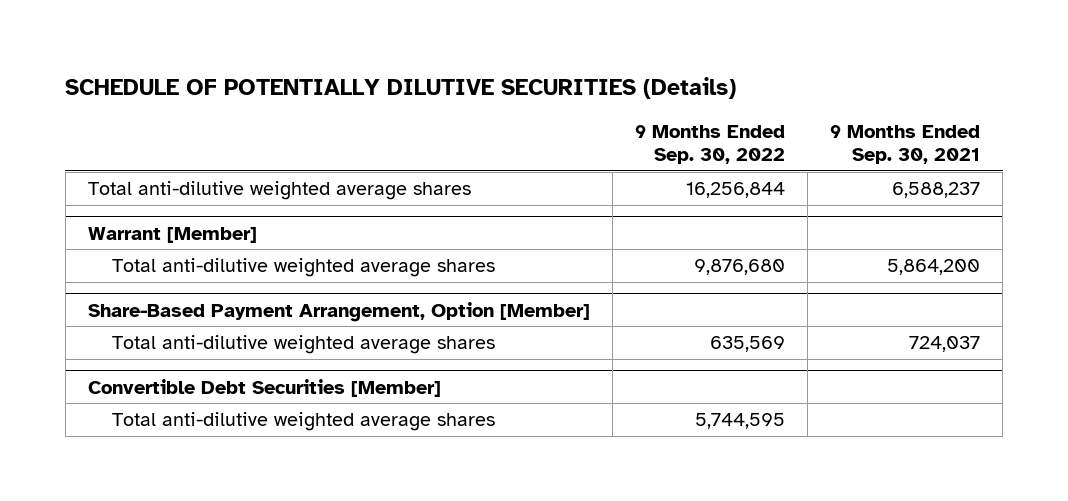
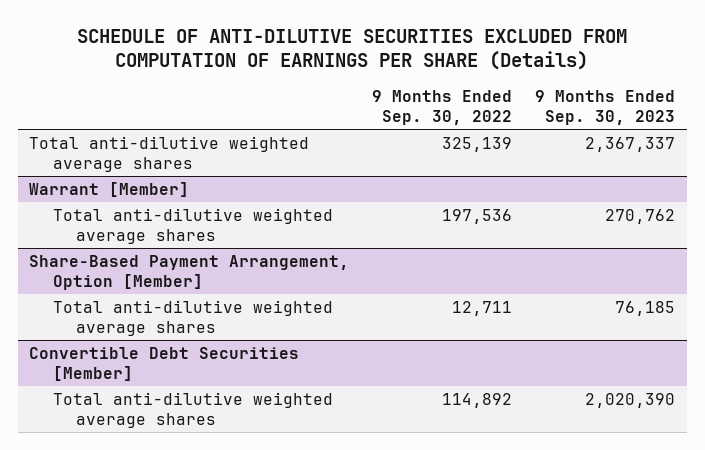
- SCHEDULE OF POTENTIALLY DILUTIVE SECURITIES (Details)
+ SCHEDULE OF ANTI-DILUTIVE SECURITIES EXCLUDED FROM COMPUTATION OF EARNINGS PER SHARE (Details)
- | 9 Months Ended Sep. 30, 2022 | 9 Months Ended Sep. 30, 2021
+ | 9 Months Ended Sep. 30, 2022 | 9 Months Ended Sep. 30, 2023
- Total anti-dilutive weighted average shares | 16,256,844 | 6,588,237
+ Total anti-dilutive weighted average shares | 325,139 | 2,367,337
@ Warrant [Member]
- Total anti-dilutive weighted average shares | 9,876,680 | 5,864,200
+ Total anti-dilutive weighted average shares | 197,536 | 270,762
@ Share-Based Payment Arrangement, Option [Member]
- Total anti-dilutive weighted average shares | 635,569 | 724,037
+ Total anti-dilutive weighted average shares | 12,711 | 76,185
@ Convertible Debt Securities [Member]
- Total anti-dilutive weighted average shares | 5,744,595 |
+ Total anti-dilutive weighted average shares | 114,892 | 2,020,390

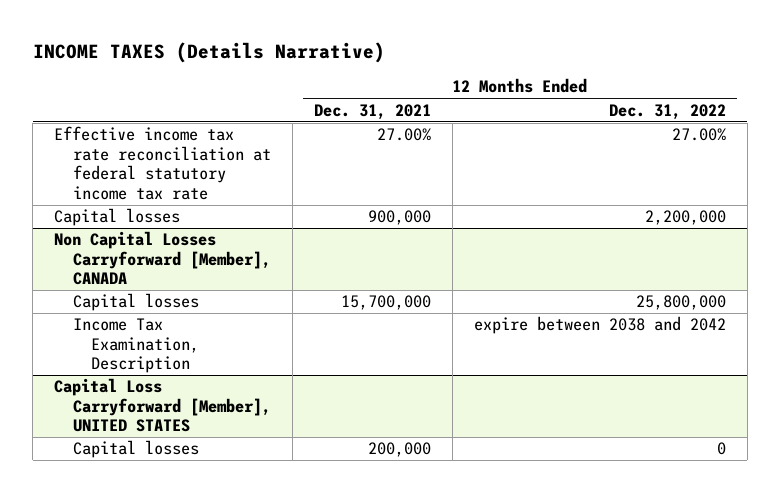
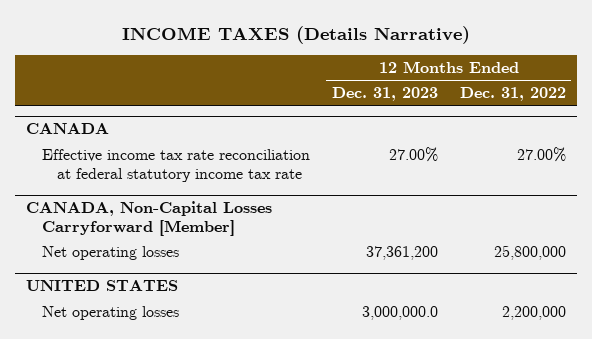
- | 12 Months Ended Dec. 31, 2021 | 12 Months Ended Dec. 31, 2022
+ | 12 Months Ended Dec. 31, 2023 | 12 Months Ended Dec. 31, 2022
+ CANADA
- Capital losses | 900,000 | 2,200,000
- Non Capital Losses Carryforward [Member], CANADA
- Capital losses | 15,700,000 | 25,800,000
- Income Tax Examination, Description | | expire between 2038 and 2042
- Capital Loss Carryforward [Member], UNITED STATES
- Capital losses | 200,000 | 0
+ CANADA, Non-Capital Losses Carryforward [Member]
+ Net operating losses | 37,361,200 | 25,800,000
+ UNITED STATES
+ Net operating losses | 3,000,000.0 | 2,200,000

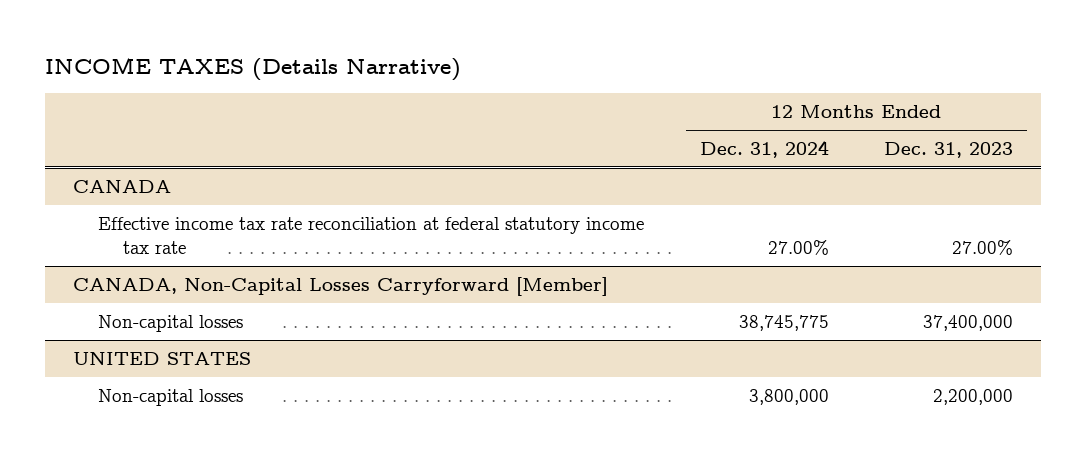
- | 12 Months Ended Dec. 31, 2023 | 12 Months Ended Dec. 31, 2022
+ | 12 Months Ended Dec. 31, 2024 | 12 Months Ended Dec. 31, 2023
@ CANADA, Non-Capital Losses Carryforward [Member]
- Net operating losses | 37,361,200 | 25,800,000
+ Non-capital losses | 38,745,775 | 37,400,000
@ UNITED STATES
- Net operating losses | 3,000,000.0 | 2,200,000
+ Non-capital losses | 3,800,000 | 2,200,000

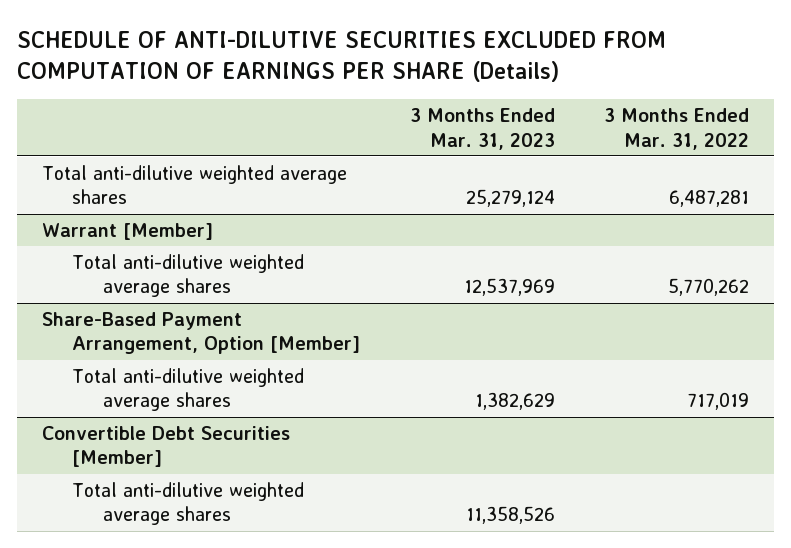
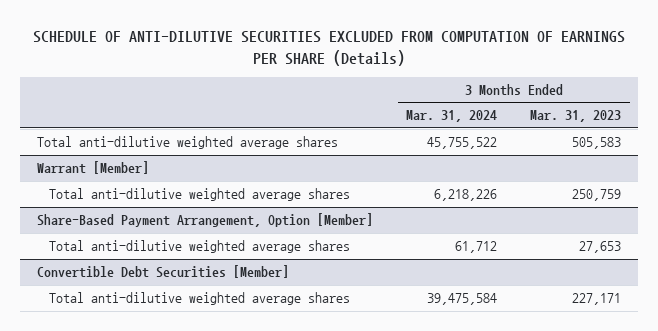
- | 3 Months Ended Mar. 31, 2023 | 3 Months Ended Mar. 31, 2022
+ | 3 Months Ended Mar. 31, 2024 | 3 Months Ended Mar. 31, 2023
- Total anti-dilutive weighted average shares | 25,279,124 | 6,487,281
+ Total anti-dilutive weighted average shares | 45,755,522 | 505,583
@ Warrant [Member]
- Total anti-dilutive weighted average shares | 12,537,969 | 5,770,262
+ Total anti-dilutive weighted average shares | 6,218,226 | 250,759
@ Share-Based Payment Arrangement, Option [Member]
- Total anti-dilutive weighted average shares | 1,382,629 | 717,019
+ Total anti-dilutive weighted average shares | 61,712 | 27,653
@ Convertible Debt Securities [Member]
- Total anti-dilutive weighted average shares | 11,358,526 |
+ Total anti-dilutive weighted average shares | 39,475,584 | 227,171

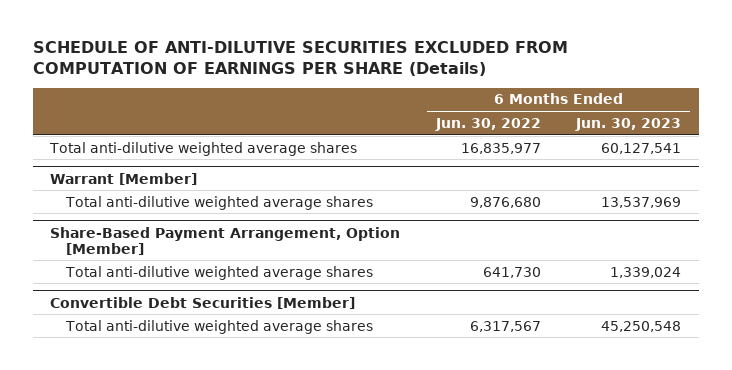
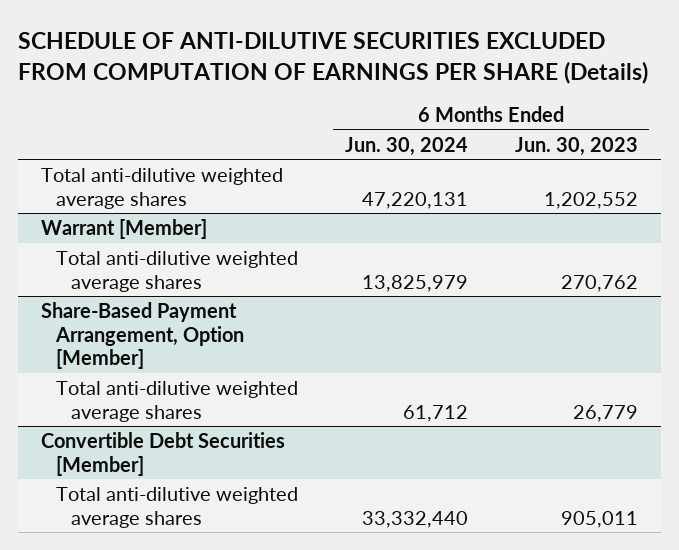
- | 6 Months Ended Jun. 30, 2022 | 6 Months Ended Jun. 30, 2023
+ | 6 Months Ended Jun. 30, 2024 | 6 Months Ended Jun. 30, 2023
- Total anti-dilutive weighted average shares | 16,835,977 | 60,127,541
+ Total anti-dilutive weighted average shares | 47,220,131 | 1,202,552
@ Warrant [Member]
- Total anti-dilutive weighted average shares | 9,876,680 | 13,537,969
+ Total anti-dilutive weighted average shares | 13,825,979 | 270,762
@ Share-Based Payment Arrangement, Option [Member]
- Total anti-dilutive weighted average shares | 641,730 | 1,339,024
+ Total anti-dilutive weighted average shares | 61,712 | 26,779
@ Convertible Debt Securities [Member]
- Total anti-dilutive weighted average shares | 6,317,567 | 45,250,548
+ Total anti-dilutive weighted average shares | 33,332,440 | 905,011

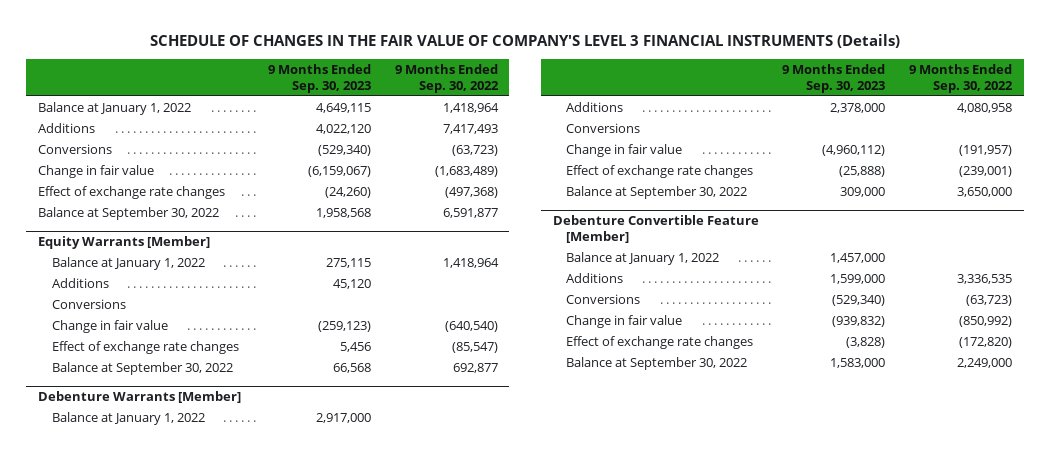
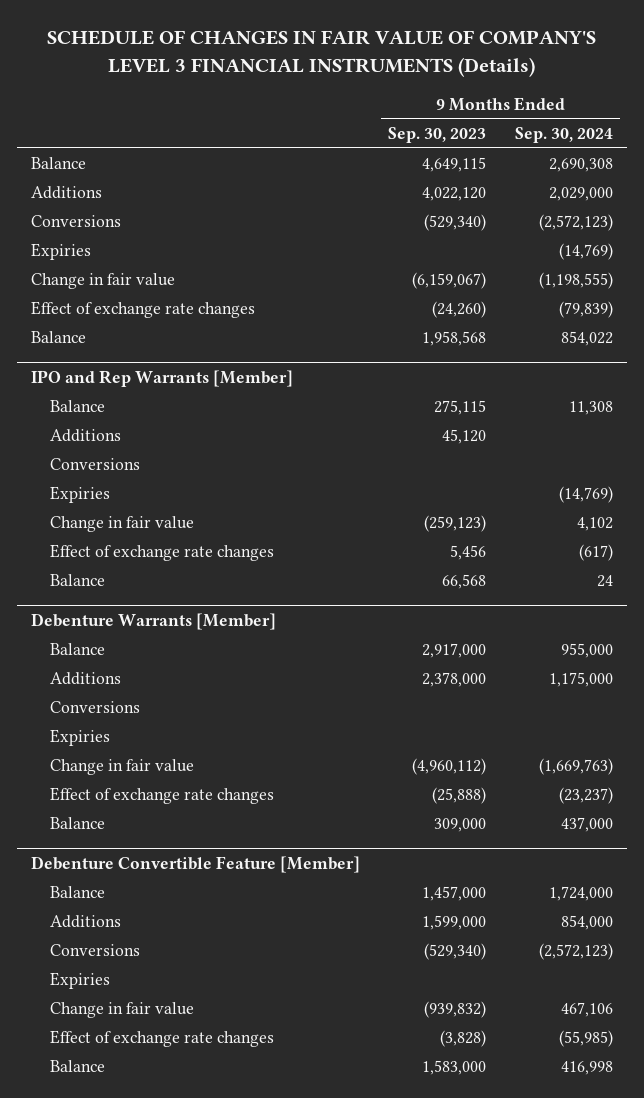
- SCHEDULE OF CHANGES IN THE FAIR VALUE OF COMPANY'S LEVEL 3 FINANCIAL INSTRUMENTS (Details)
+ SCHEDULE OF CHANGES IN FAIR VALUE OF COMPANY'S LEVEL 3 FINANCIAL INSTRUMENTS (Details)
- | 9 Months Ended Sep. 30, 2023 | 9 Months Ended Sep. 30, 2022
+ | 9 Months Ended Sep. 30, 2023 | 9 Months Ended Sep. 30, 2024
- Balance at January 1, 2022 | 4,649,115 | 1,418,964
+ Balance | 4,649,115 | 2,690,308
+ Expiries | | (14,769)
- Balance at September 30, 2022 | 1,958,568 | 6,591,877
- Equity Warrants [Member]
- Balance at January 1, 2022 | 275,115 | 1,418,964
+ Balance | 1,958,568 | 854,022
+ IPO and Rep Warrants [Member]
+ Balance | 275,115 | 11,308
+ Expiries | | (14,769)
- Balance at September 30, 2022 | 66,568 | 692,877
+ Balance | 66,568 | 24
@ Debenture Warrants [Member]
- Balance at January 1, 2022 | 2,917,000 |
+ Balance | 2,917,000 | 955,000
+ Expiries
- Balance at September 30, 2022 | 309,000 | 3,650,000
+ Balance | 309,000 | 437,000
@ Debenture Convertible Feature [Member]
- Balance at January 1, 2022 | 1,457,000 |
+ Balance | 1,457,000 | 1,724,000
+ Expiries
- Balance at September 30, 2022 | 1,583,000 | 2,249,000
+ Balance | 1,583,000 | 416,998

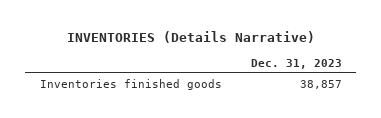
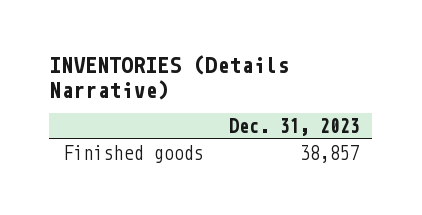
- Inventories finished goods | 38,857
+ Finished goods | 38,857

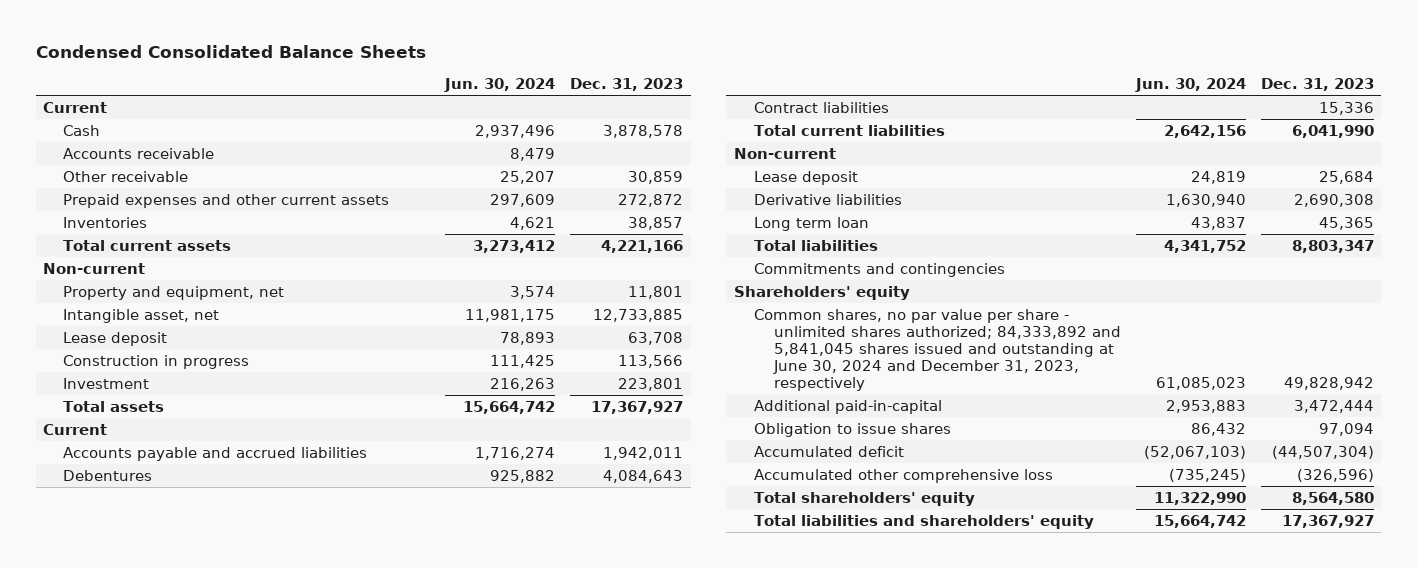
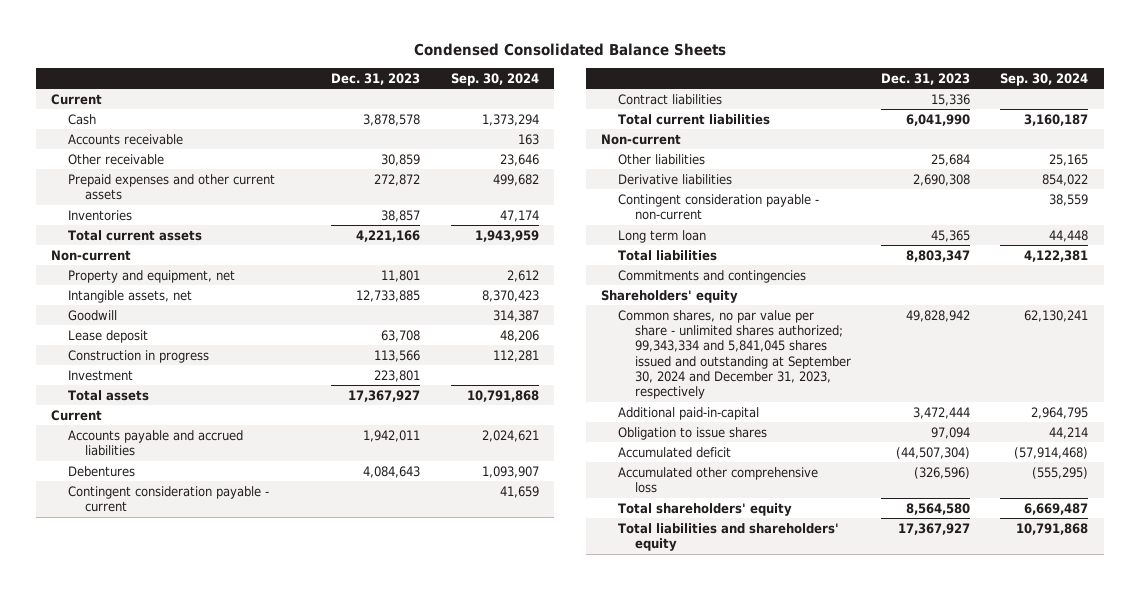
- | Jun. 30, 2024 | Dec. 31, 2023
+ | Dec. 31, 2023 | Sep. 30, 2024
- Intangible asset, net | 11,981,175 | 12,733,885
+ Intangible assets, net | 12,733,885 | 8,370,423
+ Goodwill | | 314,387
+ Contingent consideration payable - current | | 41,659
- Lease deposit | 24,819 | 25,684
+ Other liabilities | 25,684 | 25,165
+ Contingent consideration payable - non-current | | 38,559
- Common shares, no par value per share - unlimited shares authorized; 84,333,892 and 5,841,045 shares issued and outstanding at June 30, 2024 and December 31, 2023, respectively | 61,085,023 | 49,828,942
+ Common shares, no par value per share - unlimited shares authorized; 99,343,334 and 5,841,045 shares issued and outstanding at September 30, 2024 and December 31, 2023, respectively | 49,828,942 | 62,130,241

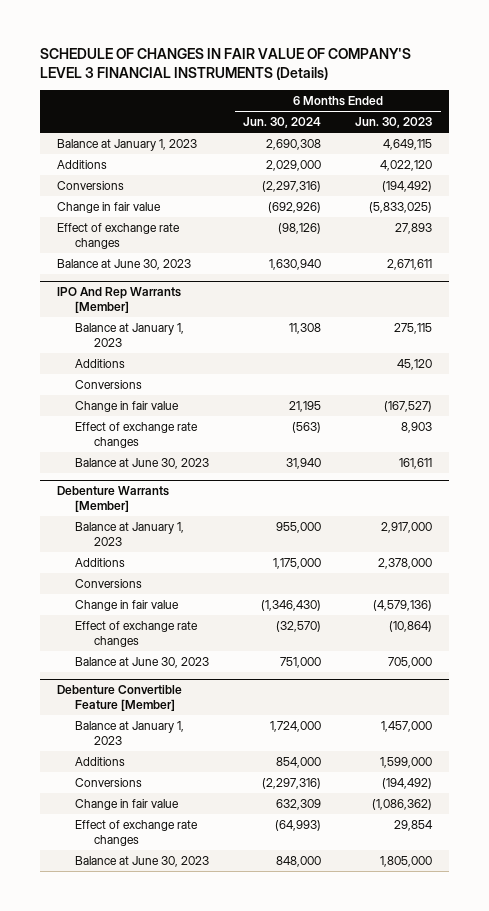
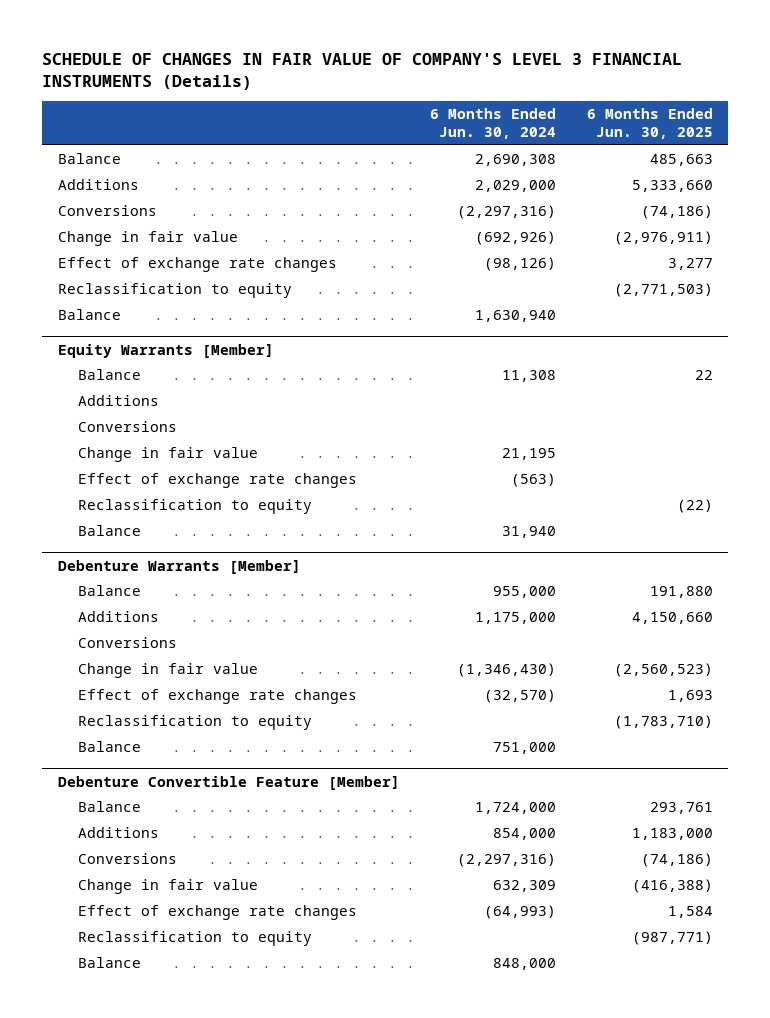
- | 6 Months Ended Jun. 30, 2024 | 6 Months Ended Jun. 30, 2023
+ | 6 Months Ended Jun. 30, 2024 | 6 Months Ended Jun. 30, 2025
- Balance at January 1, 2023 | 2,690,308 | 4,649,115
+ Balance | 2,690,308 | 485,663
- Balance at June 30, 2023 | 1,630,940 | 2,671,611
- IPO And Rep Warrants [Member]
- Balance at January 1, 2023 | 11,308 | 275,115
+ Reclassification to equity | | (2,771,503)
+ Balance | 1,630,940 |
+ Equity Warrants [Member]
+ Balance | 11,308 | 22
- Balance at June 30, 2023 | 31,940 | 161,611
+ Reclassification to equity | | (22)
+ Balance | 31,940 |
@ Debenture Warrants [Member]
- Balance at January 1, 2023 | 955,000 | 2,917,000
+ Balance | 955,000 | 191,880
- Balance at June 30, 2023 | 751,000 | 705,000
+ Reclassification to equity | | (1,783,710)
+ Balance | 751,000 |
@ Debenture Convertible Feature [Member]
- Balance at January 1, 2023 | 1,724,000 | 1,457,000
+ Balance | 1,724,000 | 293,761
- Balance at June 30, 2023 | 848,000 | 1,805,000
+ Reclassification to equity | | (987,771)
+ Balance | 848,000 |

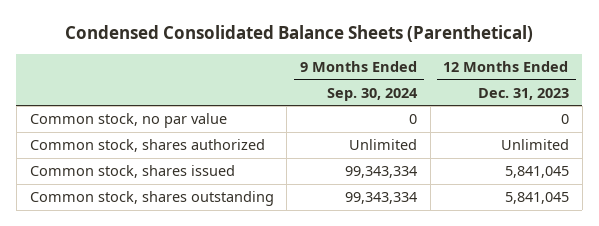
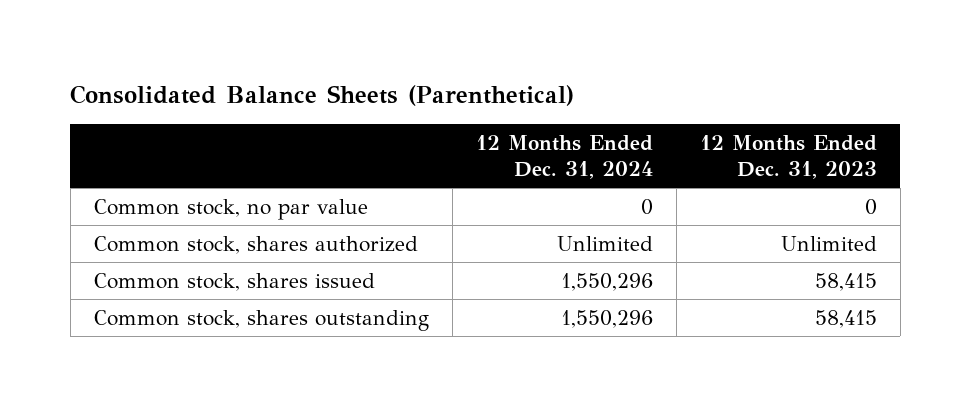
- Condensed Consolidated Balance Sheets (Parenthetical)
+ Consolidated Balance Sheets (Parenthetical)
- | 9 Months Ended Sep. 30, 2024 | 12 Months Ended Dec. 31, 2023
+ | 12 Months Ended Dec. 31, 2024 | 12 Months Ended Dec. 31, 2023
- Common stock, shares issued | 99,343,334 | 5,841,045
- Common stock, shares outstanding | 99,343,334 | 5,841,045
+ Common stock, shares issued | 1,550,296 | 58,415
+ Common stock, shares outstanding | 1,550,296 | 58,415

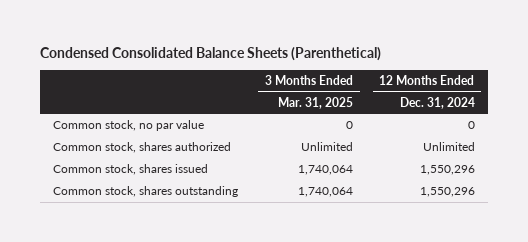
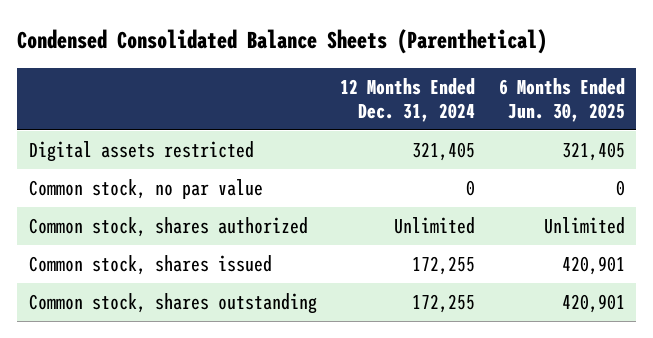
- | 3 Months Ended Mar. 31, 2025 | 12 Months Ended Dec. 31, 2024
+ | 12 Months Ended Dec. 31, 2024 | 6 Months Ended Jun. 30, 2025
+ Digital assets restricted | 321,405 | 321,405
- Common stock, shares issued | 1,740,064 | 1,550,296
- Common stock, shares outstanding | 1,740,064 | 1,550,296
+ Common stock, shares issued | 172,255 | 420,901
+ Common stock, shares outstanding | 172,255 | 420,901

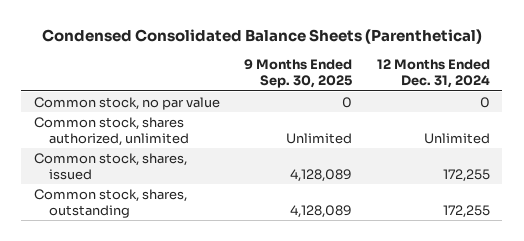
- | 12 Months Ended Dec. 31, 2024 | 6 Months Ended Jun. 30, 2025
+ | 9 Months Ended Sep. 30, 2025 | 12 Months Ended Dec. 31, 2024
- Digital assets restricted | 321,405 | 321,405
- Common stock, shares authorized | Unlimited | Unlimited
- Common stock, shares issued | 172,255 | 420,901
- Common stock, shares outstanding | 172,255 | 420,901
+ Common stock, shares authorized, unlimited | Unlimited | Unlimited
+ Common stock, shares, issued | 4,128,089 | 172,255
+ Common stock, shares, outstanding | 4,128,089 | 172,255

